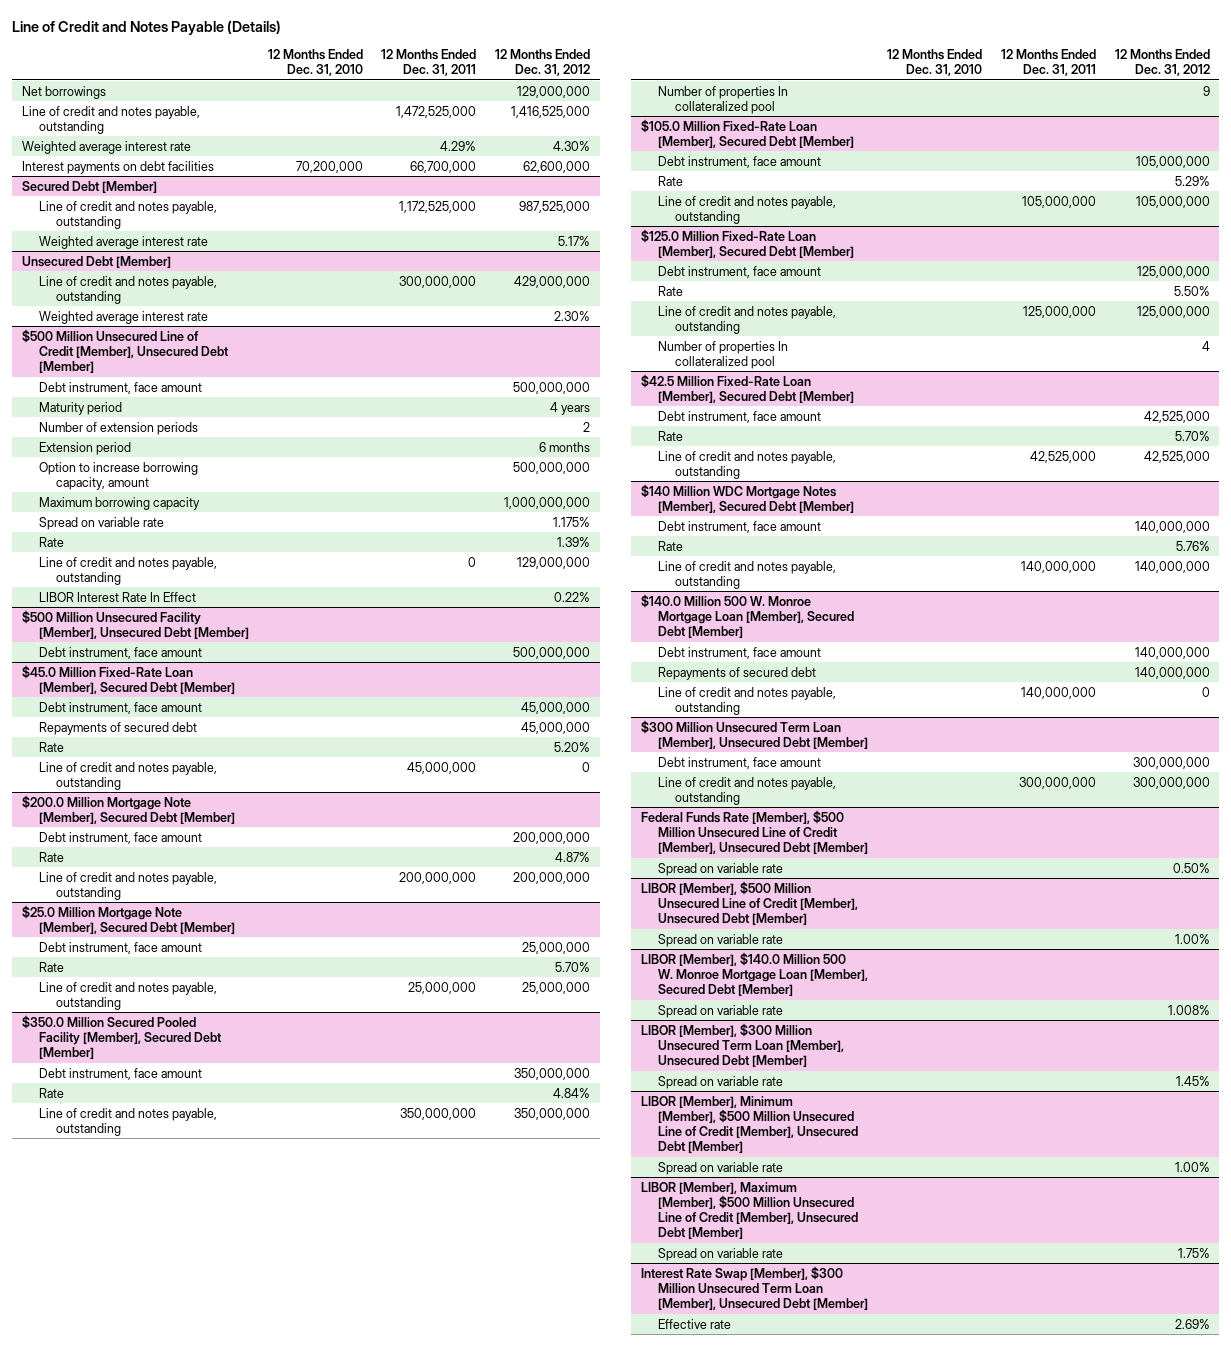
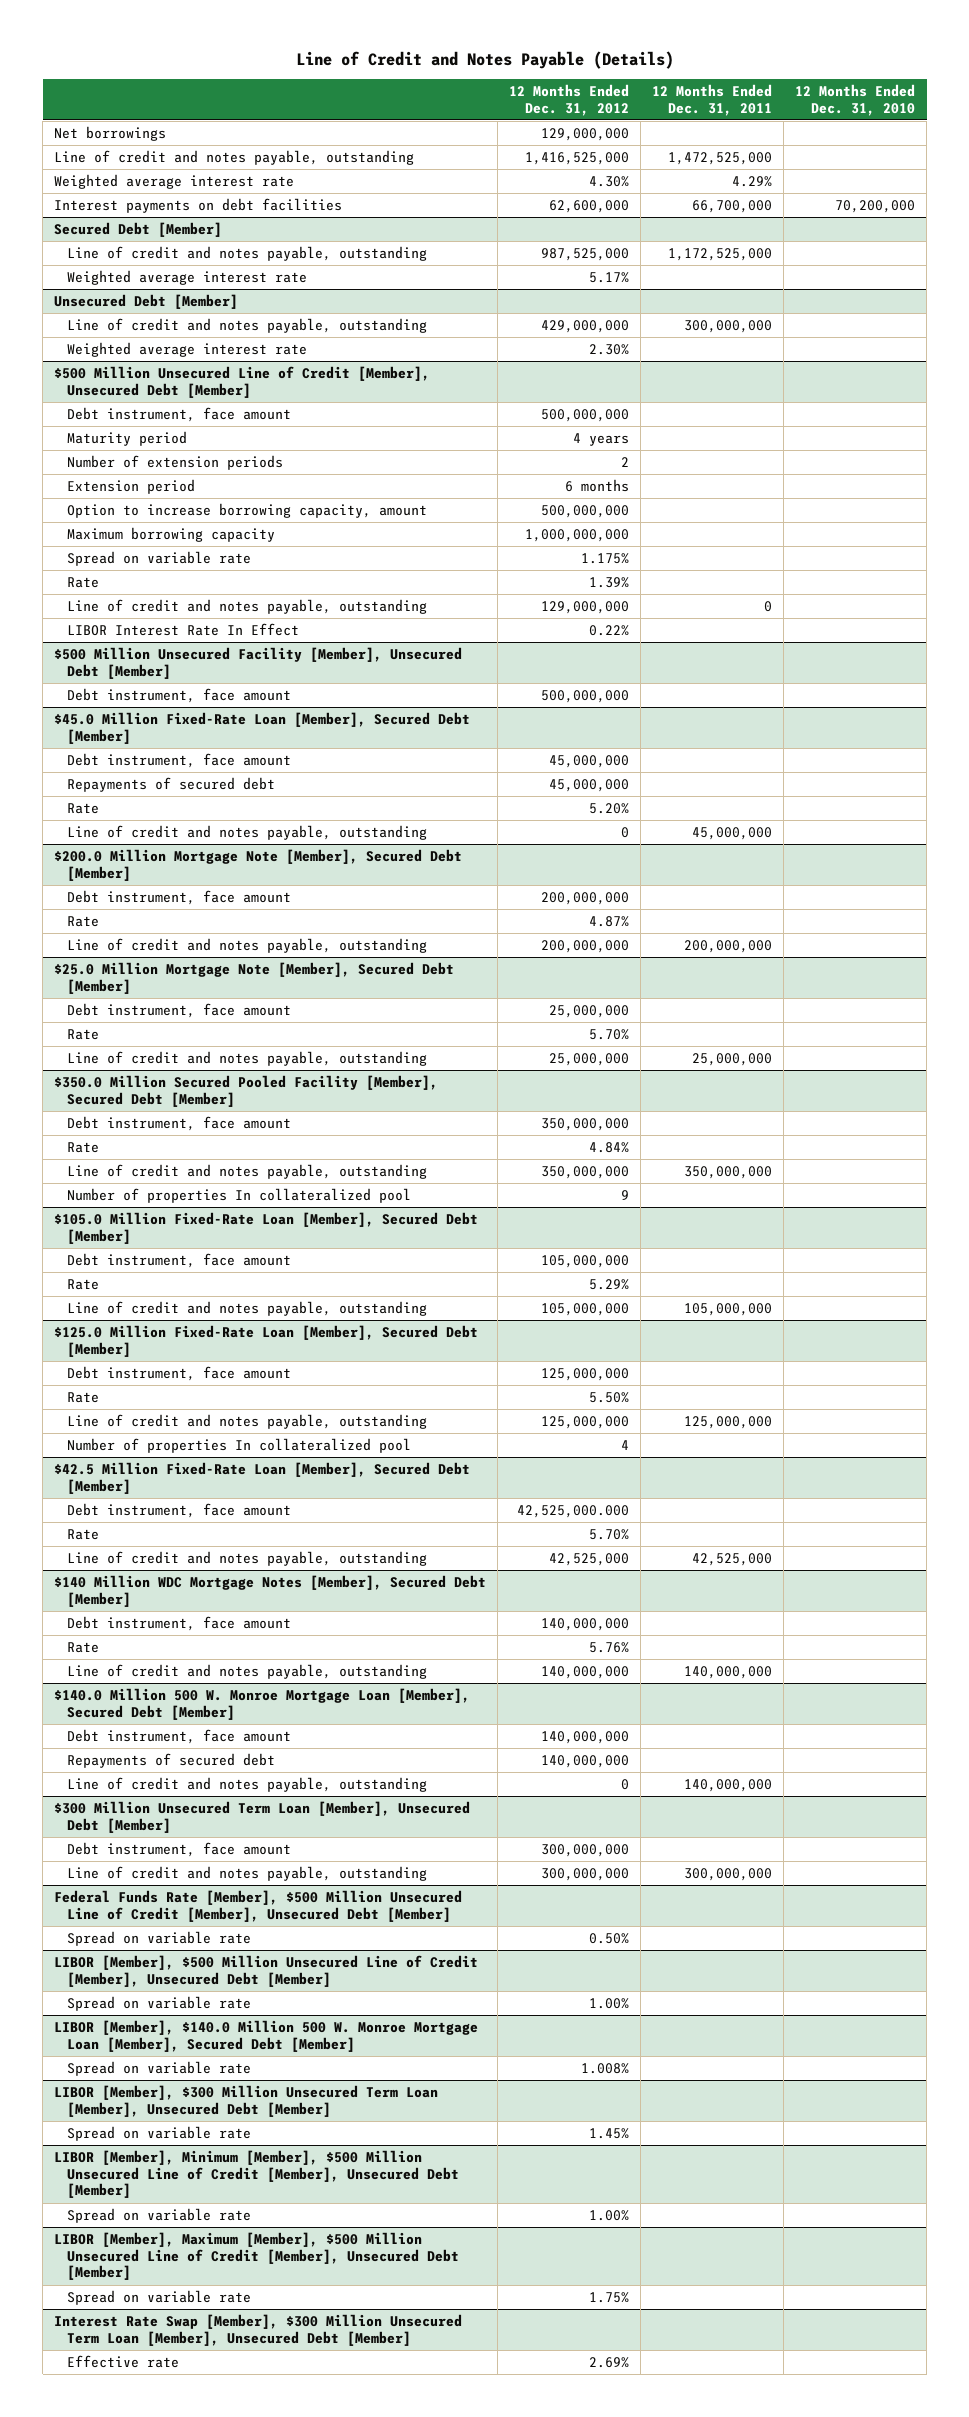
- | 12 Months Ended Dec. 31, 2010 | 12 Months Ended Dec. 31, 2011 | 12 Months Ended Dec. 31, 2012
+ | 12 Months Ended Dec. 31, 2012 | 12 Months Ended Dec. 31, 2011 | 12 Months Ended Dec. 31, 2010
@ $42.5 Million Fixed-Rate Loan [Member], Secured Debt [Member]
- Debt instrument, face amount | | | 42,525,000
+ Debt instrument, face amount | 42,525,000.000 | |

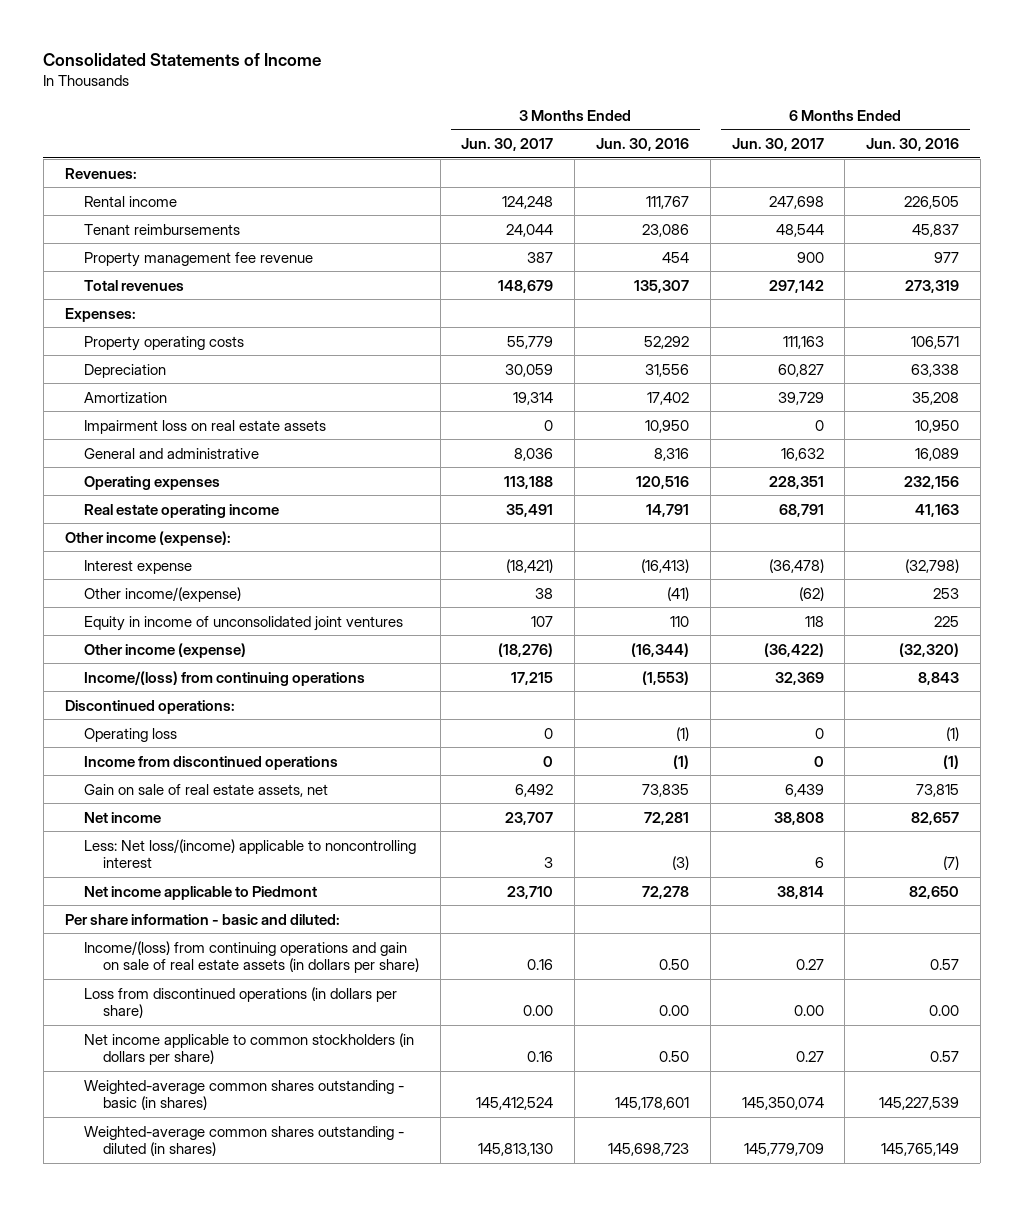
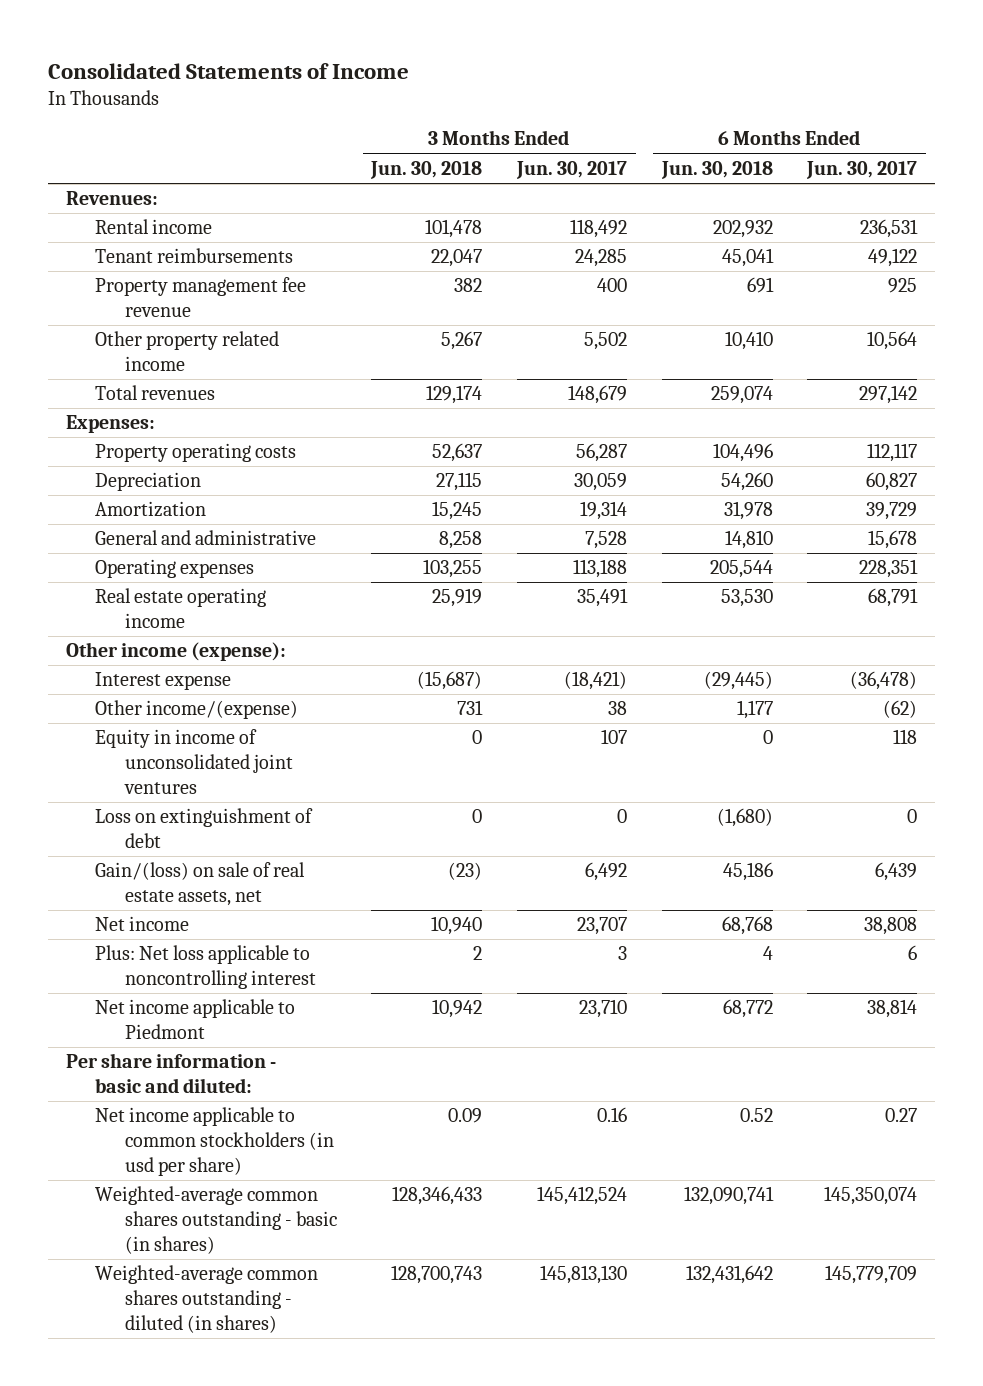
- | 3 Months Ended Jun. 30, 2017 | 3 Months Ended Jun. 30, 2016 | 6 Months Ended Jun. 30, 2017 | 6 Months Ended Jun. 30, 2016
+ | 3 Months Ended Jun. 30, 2018 | 3 Months Ended Jun. 30, 2017 | 6 Months Ended Jun. 30, 2018 | 6 Months Ended Jun. 30, 2017
- Rental income | 124,248 | 111,767 | 247,698 | 226,505
- Tenant reimbursements | 24,044 | 23,086 | 48,544 | 45,837
- Property management fee revenue | 387 | 454 | 900 | 977
+ Rental income | 101,478 | 118,492 | 202,932 | 236,531
+ Tenant reimbursements | 22,047 | 24,285 | 45,041 | 49,122
+ Property management fee revenue | 382 | 400 | 691 | 925
+ Other property related income | 5,267 | 5,502 | 10,410 | 10,564
- Property operating costs | 55,779 | 52,292 | 111,163 | 106,571
+ Property operating costs | 52,637 | 56,287 | 104,496 | 112,117
- Impairment loss on real estate assets | 0 | 10,950 | 0 | 10,950
- General and administrative | 8,036 | 8,316 | 16,632 | 16,089
+ General and administrative | 8,258 | 7,528 | 14,810 | 15,678
- Other income (expense) | (18,276) | (16,344) | (36,422) | (32,320)
- Income/(loss) from continuing operations | 17,215 | (1,553) | 32,369 | 8,843
- Discontinued operations:
- Operating loss | 0 | (1) | 0 | (1)
- Income from discontinued operations | 0 | (1) | 0 | (1)
- Gain on sale of real estate assets, net | 6,492 | 73,835 | 6,439 | 73,815
+ Loss on extinguishment of debt | 0 | 0 | (1,680) | 0
+ Gain/(loss) on sale of real estate assets, net | (23) | 6,492 | 45,186 | 6,439
- Less: Net loss/(income) applicable to noncontrolling interest | 3 | (3) | 6 | (7)
+ Plus: Net loss applicable to noncontrolling interest | 2 | 3 | 4 | 6
- Income/(loss) from continuing operations and gain on sale of real estate assets (in dollars per share) | 0.16 | 0.50 | 0.27 | 0.57
- Loss from discontinued operations (in dollars per share) | 0.00 | 0.00 | 0.00 | 0.00
- Net income applicable to common stockholders (in dollars per share) | 0.16 | 0.50 | 0.27 | 0.57
+ Net income applicable to common stockholders (in usd per share) | 0.09 | 0.16 | 0.52 | 0.27

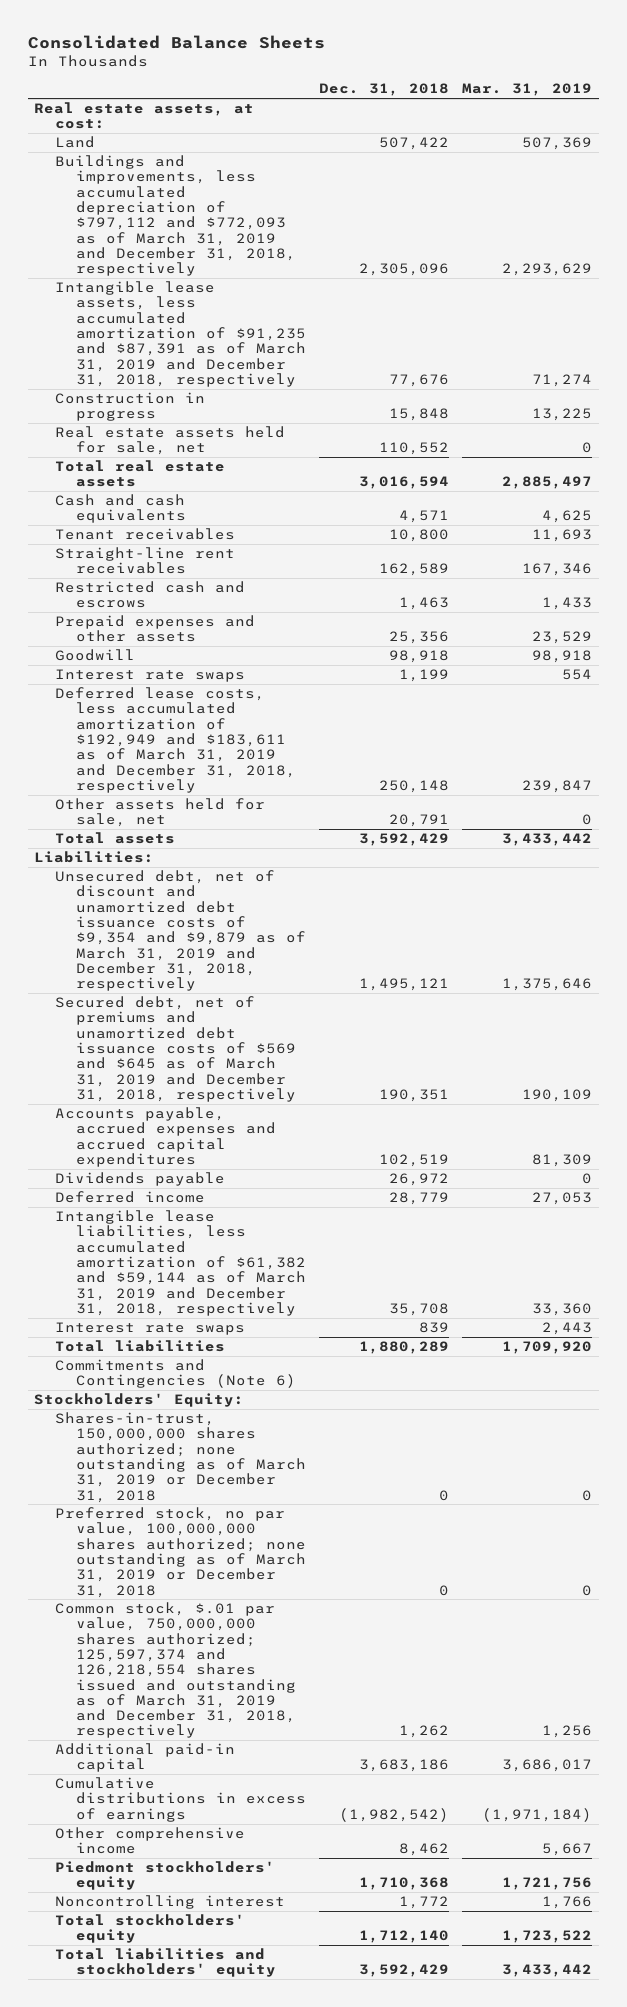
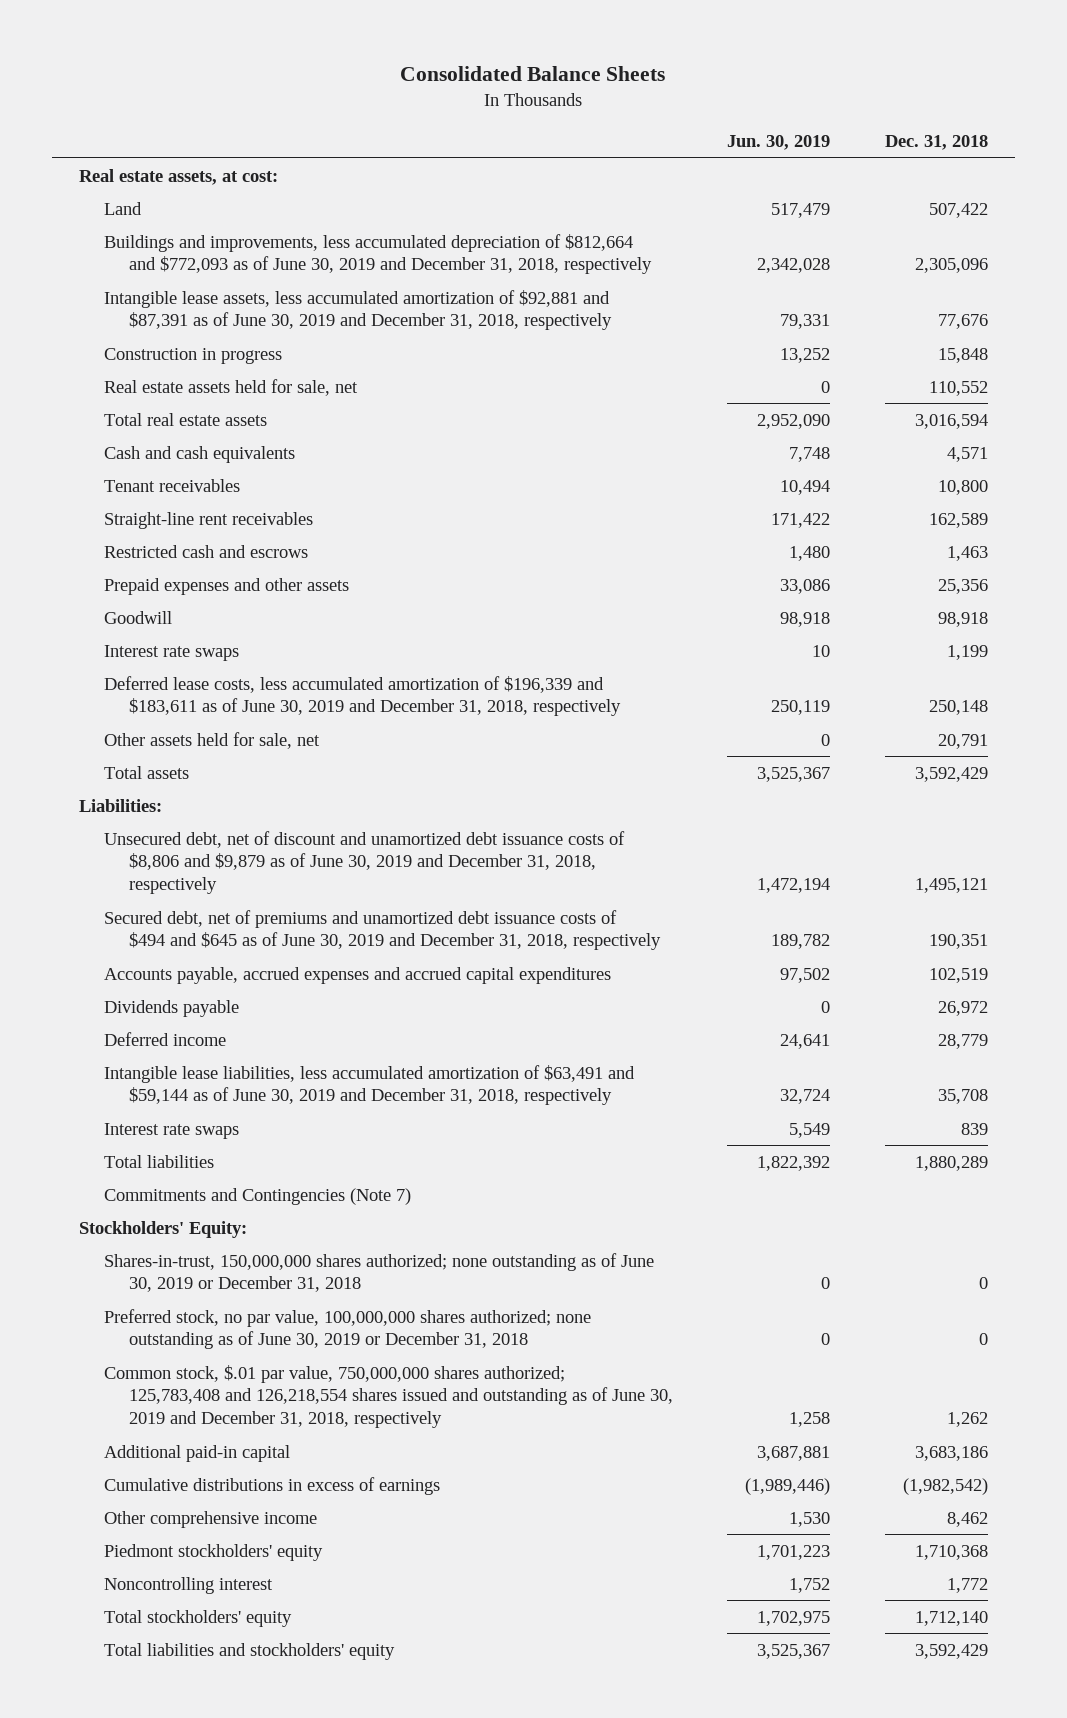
- | Dec. 31, 2018 | Mar. 31, 2019
+ | Jun. 30, 2019 | Dec. 31, 2018
- Buildings and improvements, less accumulated depreciation of $797,112 and $772,093 as of March 31, 2019 and December 31, 2018, respectively | 2,305,096 | 2,293,629
- Intangible lease assets, less accumulated amortization of $91,235 and $87,391 as of March 31, 2019 and December 31, 2018, respectively | 77,676 | 71,274
+ Buildings and improvements, less accumulated depreciation of $812,664 and $772,093 as of June 30, 2019 and December 31, 2018, respectively | 2,342,028 | 2,305,096
+ Intangible lease assets, less accumulated amortization of $92,881 and $87,391 as of June 30, 2019 and December 31, 2018, respectively | 79,331 | 77,676
- Deferred lease costs, less accumulated amortization of $192,949 and $183,611 as of March 31, 2019 and December 31, 2018, respectively | 250,148 | 239,847
+ Deferred lease costs, less accumulated amortization of $196,339 and $183,611 as of June 30, 2019 and December 31, 2018, respectively | 250,119 | 250,148
- Unsecured debt, net of discount and unamortized debt issuance costs of $9,354 and $9,879 as of March 31, 2019 and December 31, 2018, respectively | 1,495,121 | 1,375,646
- Secured debt, net of premiums and unamortized debt issuance costs of $569 and $645 as of March 31, 2019 and December 31, 2018, respectively | 190,351 | 190,109
+ Unsecured debt, net of discount and unamortized debt issuance costs of $8,806 and $9,879 as of June 30, 2019 and December 31, 2018, respectively | 1,472,194 | 1,495,121
+ Secured debt, net of premiums and unamortized debt issuance costs of $494 and $645 as of June 30, 2019 and December 31, 2018, respectively | 189,782 | 190,351
- Intangible lease liabilities, less accumulated amortization of $61,382 and $59,144 as of March 31, 2019 and December 31, 2018, respectively | 35,708 | 33,360
+ Intangible lease liabilities, less accumulated amortization of $63,491 and $59,144 as of June 30, 2019 and December 31, 2018, respectively | 32,724 | 35,708
- Commitments and Contingencies (Note 6)
+ Commitments and Contingencies (Note 7)
- Shares-in-trust, 150,000,000 shares authorized; none outstanding as of March 31, 2019 or December 31, 2018 | 0 | 0
- Preferred stock, no par value, 100,000,000 shares authorized; none outstanding as of March 31, 2019 or December 31, 2018 | 0 | 0
- Common stock, $.01 par value, 750,000,000 shares authorized; 125,597,374 and 126,218,554 shares issued and outstanding as of March 31, 2019 and December 31, 2018, respectively | 1,262 | 1,256
+ Shares-in-trust, 150,000,000 shares authorized; none outstanding as of June 30, 2019 or December 31, 2018 | 0 | 0
+ Preferred stock, no par value, 100,000,000 shares authorized; none outstanding as of June 30, 2019 or December 31, 2018 | 0 | 0
+ Common stock, $.01 par value, 750,000,000 shares authorized; 125,783,408 and 126,218,554 shares issued and outstanding as of June 30, 2019 and December 31, 2018, respectively | 1,258 | 1,262

